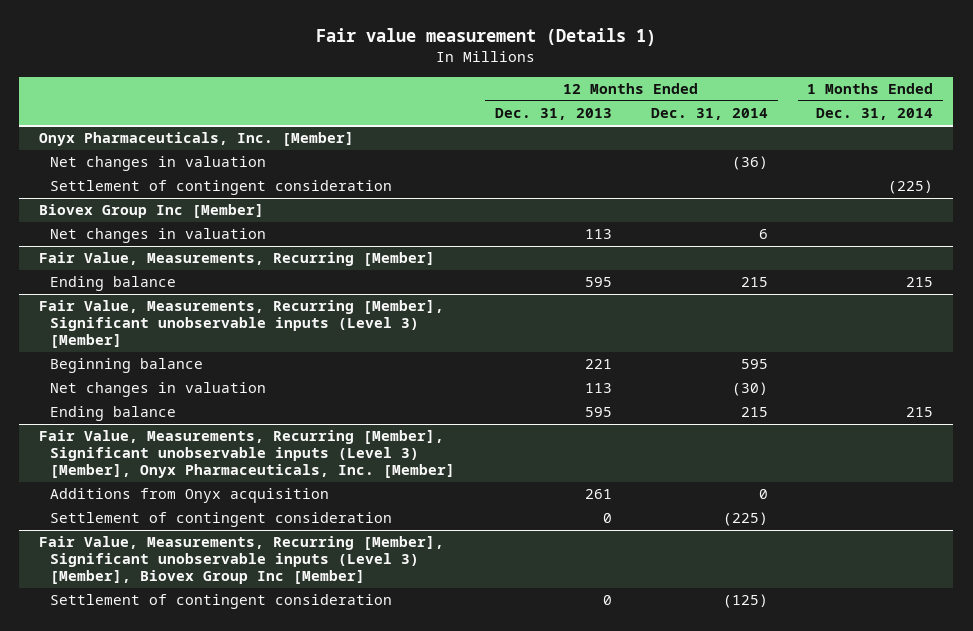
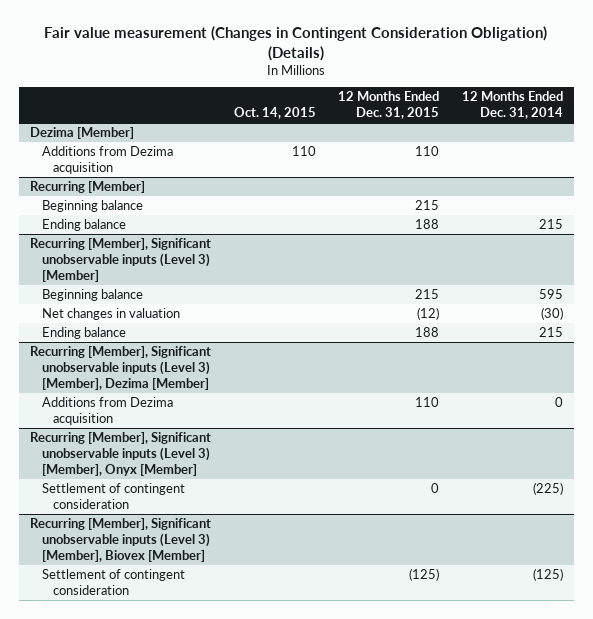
- Fair value measurement (Details 1)
+ Fair value measurement (Changes in Contingent Consideration Obligation) (Details)
- | 12 Months Ended Dec. 31, 2013 | 12 Months Ended Dec. 31, 2014 | 1 Months Ended Dec. 31, 2014
+ | Oct. 14, 2015 | 12 Months Ended Dec. 31, 2015 | 12 Months Ended Dec. 31, 2014
- Onyx Pharmaceuticals, Inc. [Member]
- Net changes in valuation | | (36) |
- Settlement of contingent consideration | | | (225)
- Biovex Group Inc [Member]
- Net changes in valuation | 113 | 6 |
- Fair Value, Measurements, Recurring [Member]
+ Dezima [Member]
+ Additions from Dezima acquisition | 110 | 110 |
+ Recurring [Member]
+ Beginning balance | | 215 |
- Fair Value, Measurements, Recurring [Member], Significant unobservable inputs (Level 3) [Member]
+ Recurring [Member], Significant unobservable inputs (Level 3) [Member]
- Fair Value, Measurements, Recurring [Member], Significant unobservable inputs (Level 3) [Member], Onyx Pharmaceuticals, Inc. [Member]
- Additions from Onyx acquisition | 261 | 0 |
+ Recurring [Member], Significant unobservable inputs (Level 3) [Member], Dezima [Member]
+ Additions from Dezima acquisition | | 110 | 0
+ Recurring [Member], Significant unobservable inputs (Level 3) [Member], Onyx [Member]
- Fair Value, Measurements, Recurring [Member], Significant unobservable inputs (Level 3) [Member], Biovex Group Inc [Member]
+ Recurring [Member], Significant unobservable inputs (Level 3) [Member], Biovex [Member]

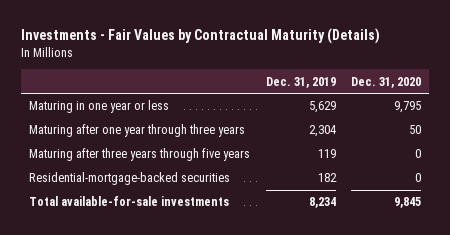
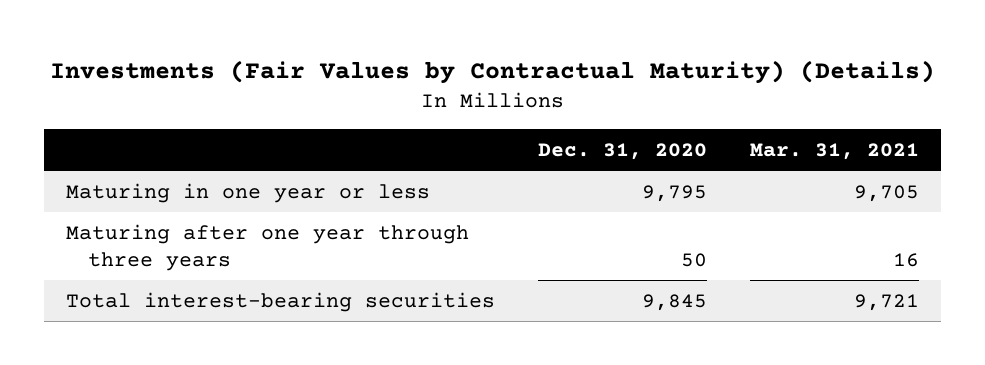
- Investments - Fair Values by Contractual Maturity (Details)
+ Investments (Fair Values by Contractual Maturity) (Details)
- | Dec. 31, 2019 | Dec. 31, 2020
+ | Dec. 31, 2020 | Mar. 31, 2021
- Maturing after three years through five years | 119 | 0
- Residential-mortgage-backed securities | 182 | 0
- Total available-for-sale investments | 8,234 | 9,845
+ Total interest-bearing securities | 9,845 | 9,721

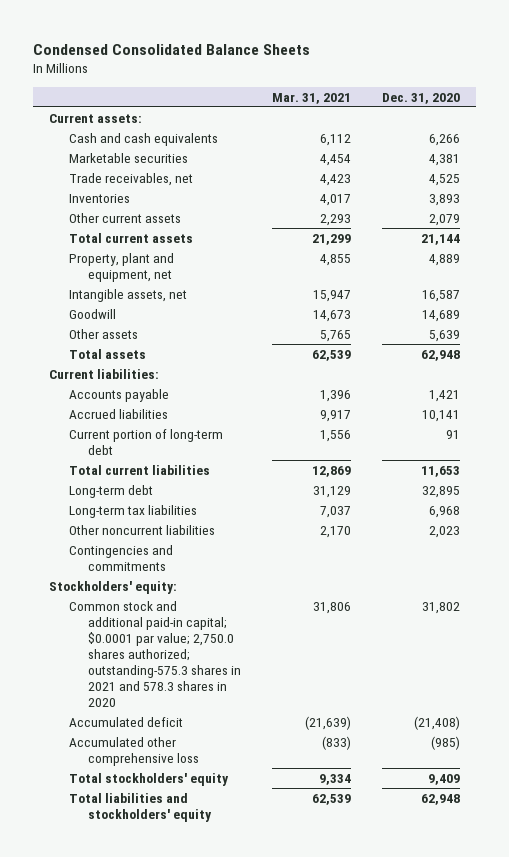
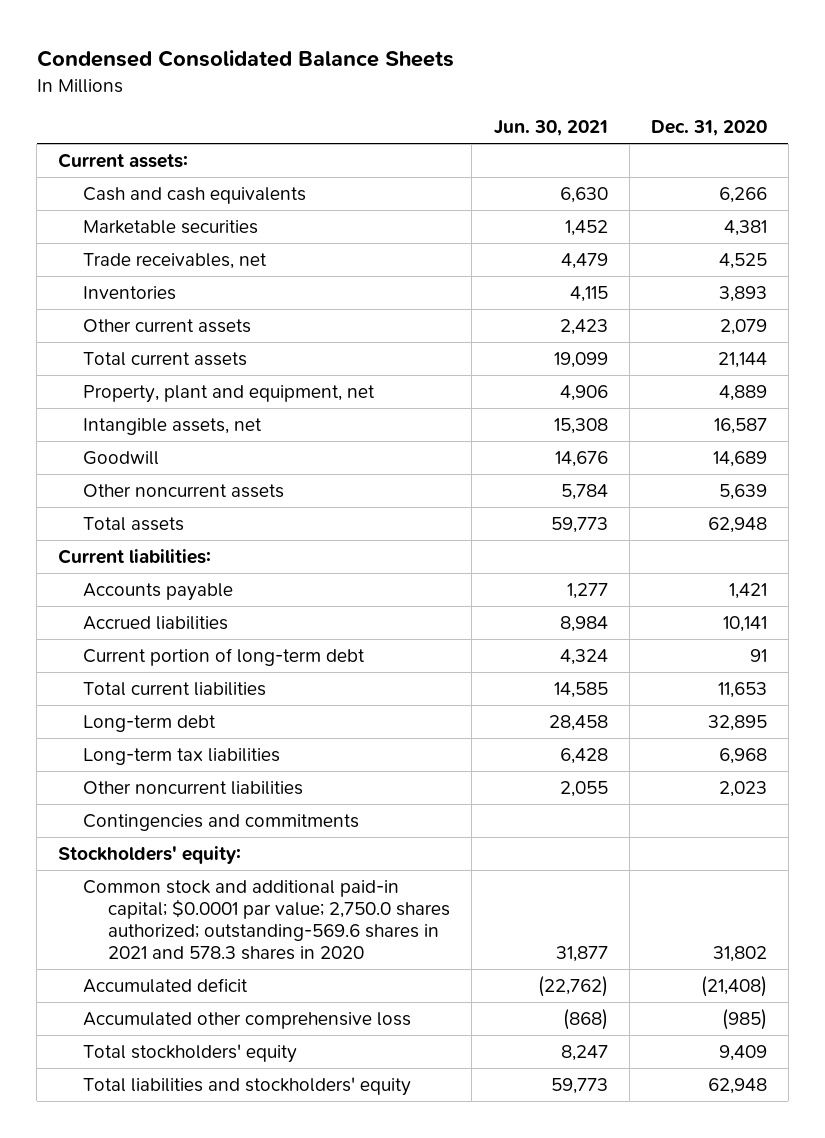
- | Mar. 31, 2021 | Dec. 31, 2020
+ | Jun. 30, 2021 | Dec. 31, 2020
- Other assets | 5,765 | 5,639
+ Other noncurrent assets | 5,784 | 5,639
- Common stock and additional paid-in capital; $0.0001 par value; 2,750.0 shares authorized; outstanding-575.3 shares in 2021 and 578.3 shares in 2020 | 31,806 | 31,802
+ Common stock and additional paid-in capital; $0.0001 par value; 2,750.0 shares authorized; outstanding-569.6 shares in 2021 and 578.3 shares in 2020 | 31,877 | 31,802

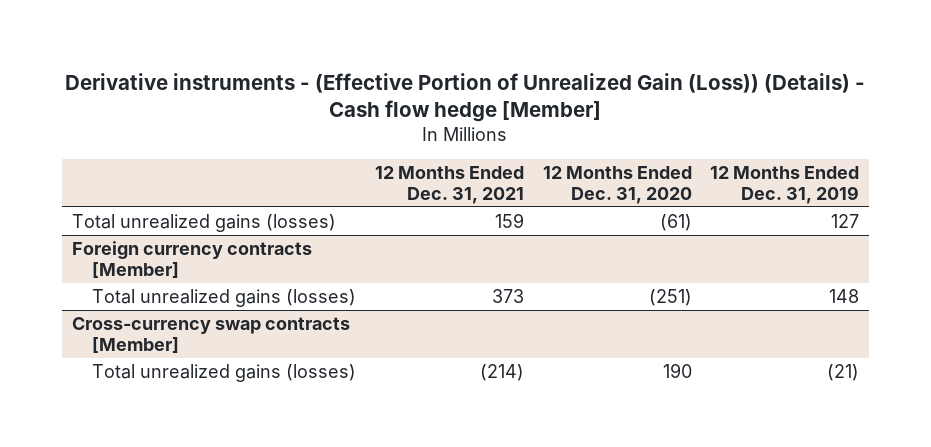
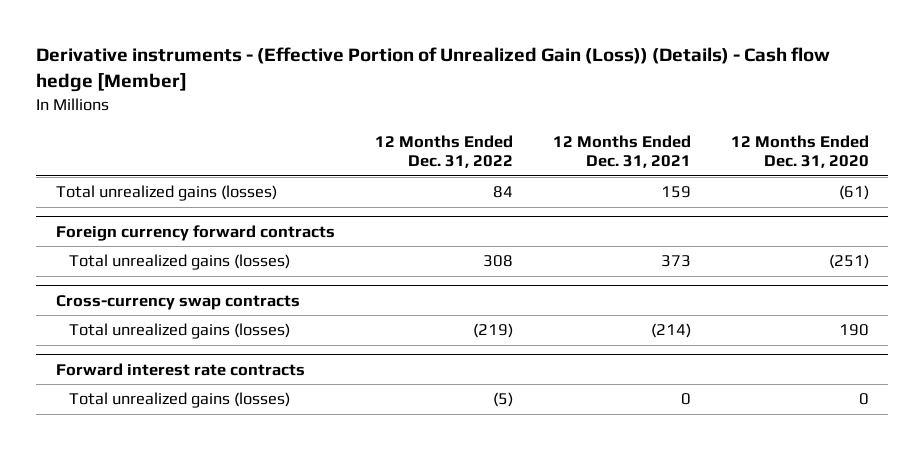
- | 12 Months Ended Dec. 31, 2021 | 12 Months Ended Dec. 31, 2020 | 12 Months Ended Dec. 31, 2019
+ | 12 Months Ended Dec. 31, 2022 | 12 Months Ended Dec. 31, 2021 | 12 Months Ended Dec. 31, 2020
- Foreign currency contracts [Member]
+ Foreign currency forward contracts
- Cross-currency swap contracts [Member]
+ Cross-currency swap contracts
+ Forward interest rate contracts
+ Total unrealized gains (losses) | (5) | 0 | 0

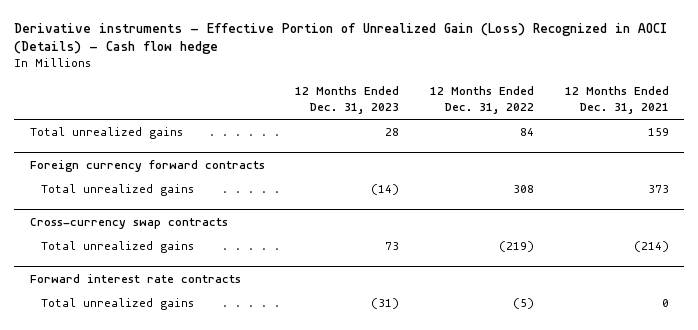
- Derivative instruments - (Effective Portion of Unrealized Gain (Loss)) (Details) - Cash flow hedge [Member]
+ Derivative instruments - Effective Portion of Unrealized Gain (Loss) Recognized in AOCI (Details) - Cash flow hedge
- | 12 Months Ended Dec. 31, 2022 | 12 Months Ended Dec. 31, 2021 | 12 Months Ended Dec. 31, 2020
+ | 12 Months Ended Dec. 31, 2023 | 12 Months Ended Dec. 31, 2022 | 12 Months Ended Dec. 31, 2021
- Total unrealized gains (losses) | 84 | 159 | (61)
+ Total unrealized gains | 28 | 84 | 159
@ Foreign currency forward contracts
- Total unrealized gains (losses) | 308 | 373 | (251)
+ Total unrealized gains | (14) | 308 | 373
@ Cross-currency swap contracts
- Total unrealized gains (losses) | (219) | (214) | 190
+ Total unrealized gains | 73 | (219) | (214)
@ Forward interest rate contracts
- Total unrealized gains (losses) | (5) | 0 | 0
+ Total unrealized gains | (31) | (5) | 0

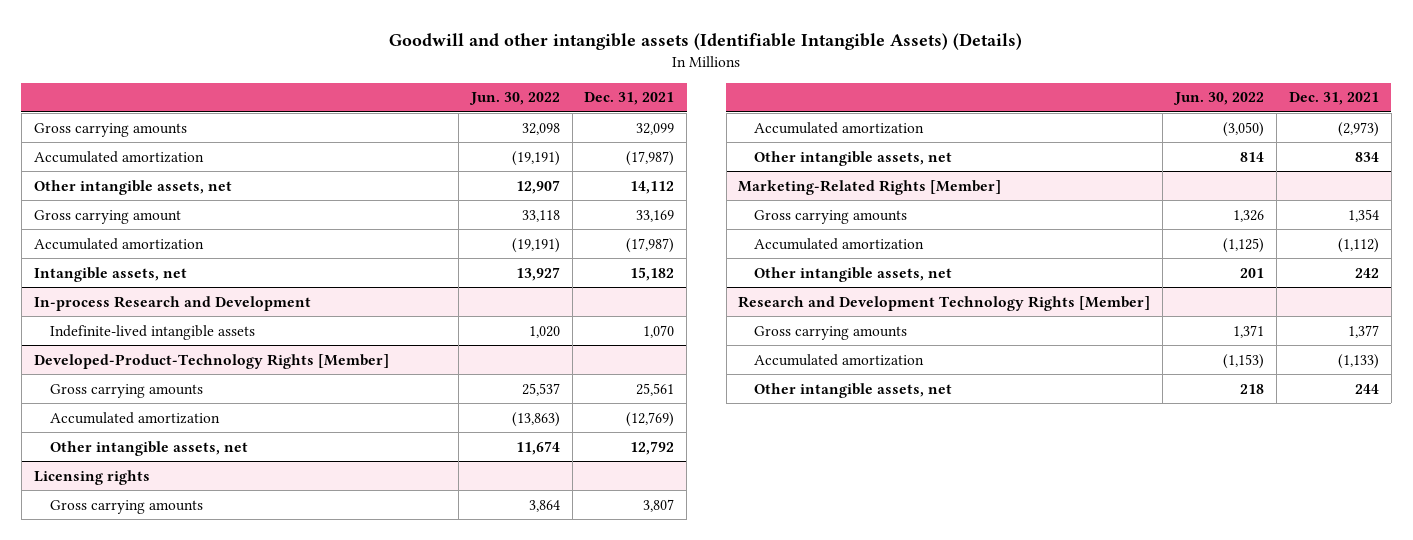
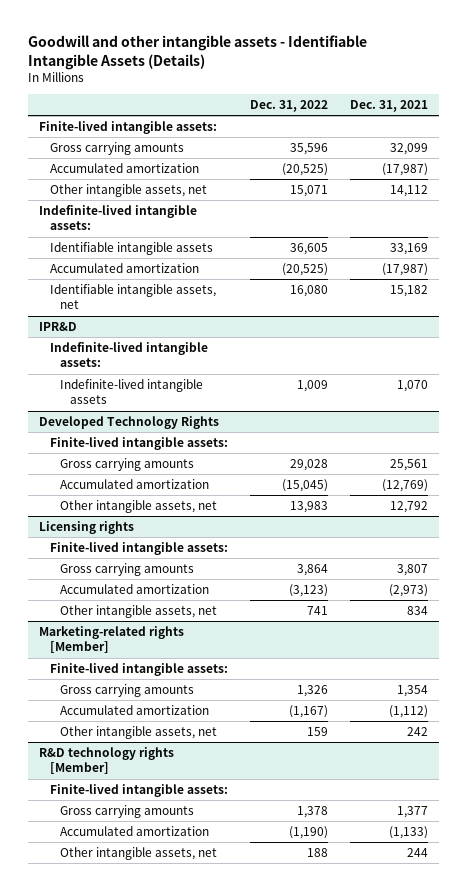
- Goodwill and other intangible assets (Identifiable Intangible Assets) (Details)
+ Goodwill and other intangible assets - Identifiable Intangible Assets (Details)
- | Jun. 30, 2022 | Dec. 31, 2021
+ | Dec. 31, 2022 | Dec. 31, 2021
+ Finite-lived intangible assets:
- Gross carrying amount | 33,118 | 33,169
+ Indefinite-lived intangible assets:
+ Identifiable intangible assets | 36,605 | 33,169
- Intangible assets, net | 13,927 | 15,182
- In-process Research and Development
+ Identifiable intangible assets, net | 16,080 | 15,182
+ IPR&D
+ Indefinite-lived intangible assets:
- Developed-Product-Technology Rights [Member]
+ Developed Technology Rights
+ Finite-lived intangible assets:
@ Licensing rights
+ Finite-lived intangible assets:
- Marketing-Related Rights [Member]
+ Marketing-related rights [Member]
+ Finite-lived intangible assets:
- Research and Development Technology Rights [Member]
+ R&D technology rights [Member]
+ Finite-lived intangible assets:

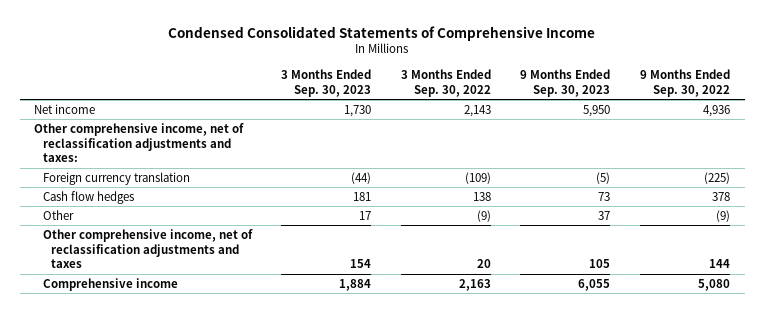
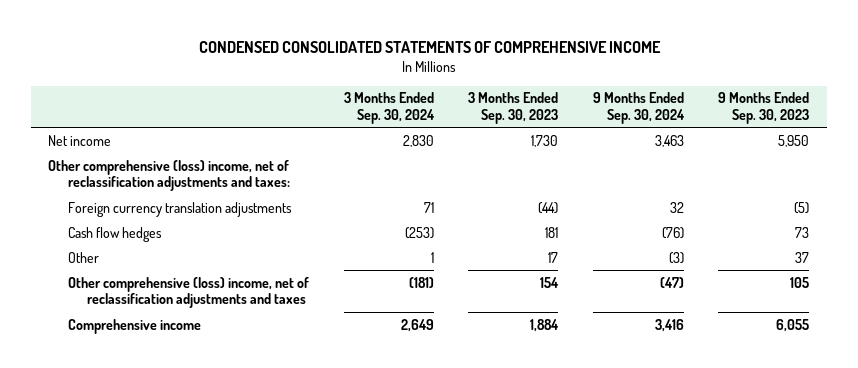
- Condensed Consolidated Statements of Comprehensive Income
+ CONDENSED CONSOLIDATED STATEMENTS OF COMPREHENSIVE INCOME
- | 3 Months Ended Sep. 30, 2023 | 3 Months Ended Sep. 30, 2022 | 9 Months Ended Sep. 30, 2023 | 9 Months Ended Sep. 30, 2022
+ | 3 Months Ended Sep. 30, 2024 | 3 Months Ended Sep. 30, 2023 | 9 Months Ended Sep. 30, 2024 | 9 Months Ended Sep. 30, 2023
- Other comprehensive income, net of reclassification adjustments and taxes:
- Foreign currency translation | (44) | (109) | (5) | (225)
+ Other comprehensive (loss) income, net of reclassification adjustments and taxes:
+ Foreign currency translation adjustments | 71 | (44) | 32 | (5)
- Other comprehensive income, net of reclassification adjustments and taxes | 154 | 20 | 105 | 144
+ Other comprehensive (loss) income, net of reclassification adjustments and taxes | (181) | 154 | (47) | 105

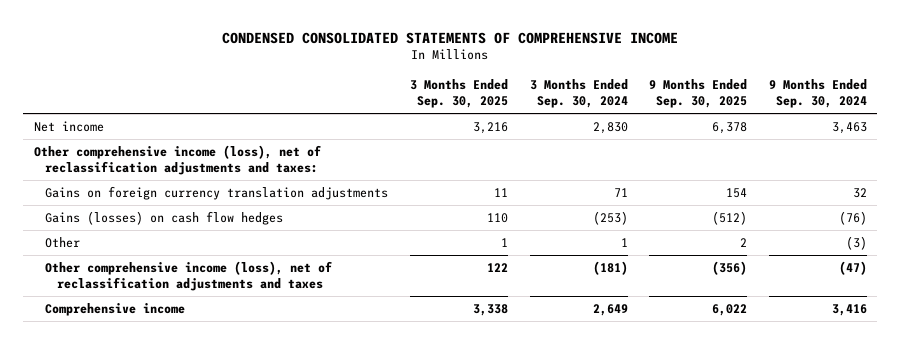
- | 3 Months Ended Sep. 30, 2024 | 3 Months Ended Sep. 30, 2023 | 9 Months Ended Sep. 30, 2024 | 9 Months Ended Sep. 30, 2023
+ | 3 Months Ended Sep. 30, 2025 | 3 Months Ended Sep. 30, 2024 | 9 Months Ended Sep. 30, 2025 | 9 Months Ended Sep. 30, 2024
- Other comprehensive (loss) income, net of reclassification adjustments and taxes:
- Foreign currency translation adjustments | 71 | (44) | 32 | (5)
- Cash flow hedges | (253) | 181 | (76) | 73
+ Other comprehensive income (loss), net of reclassification adjustments and taxes:
+ Gains on foreign currency translation adjustments | 11 | 71 | 154 | 32
+ Gains (losses) on cash flow hedges | 110 | (253) | (512) | (76)
- Other comprehensive (loss) income, net of reclassification adjustments and taxes | (181) | 154 | (47) | 105
+ Other comprehensive income (loss), net of reclassification adjustments and taxes | 122 | (181) | (356) | (47)

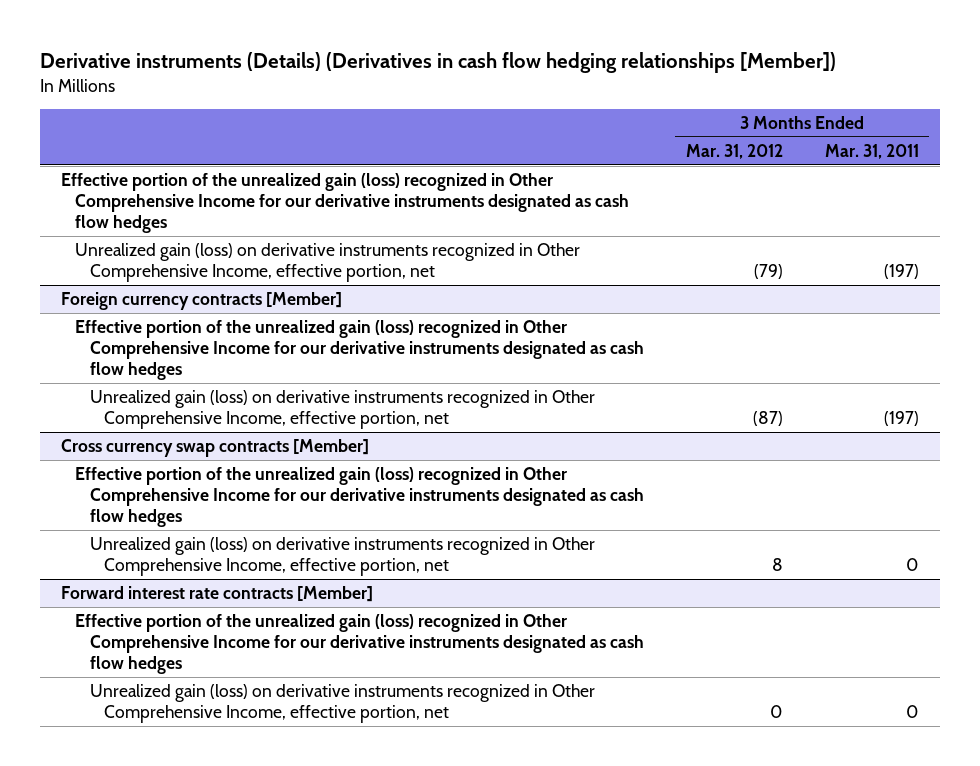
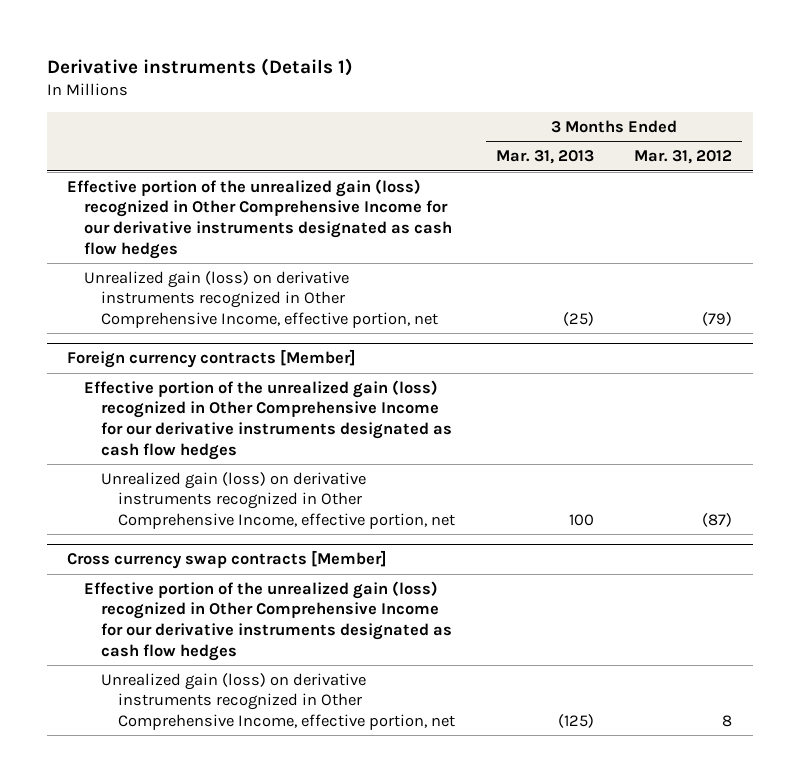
- Derivative instruments (Details) (Derivatives in cash flow hedging relationships [Member])
+ Derivative instruments (Details 1)
- | 3 Months Ended Mar. 31, 2012 | 3 Months Ended Mar. 31, 2011
+ | 3 Months Ended Mar. 31, 2013 | 3 Months Ended Mar. 31, 2012
- Forward interest rate contracts [Member]
- Effective portion of the unrealized gain (loss) recognized in Other Comprehensive Income for our derivative instruments designated as cash flow hedges
- Unrealized gain (loss) on derivative instruments recognized in Other Comprehensive Income, effective portion, net | 0 | 0

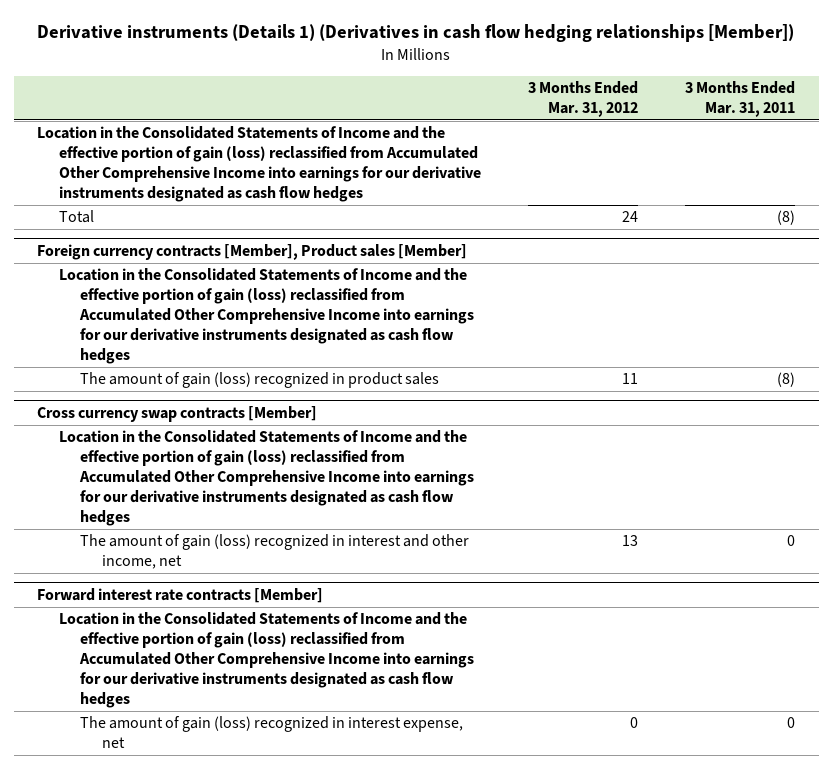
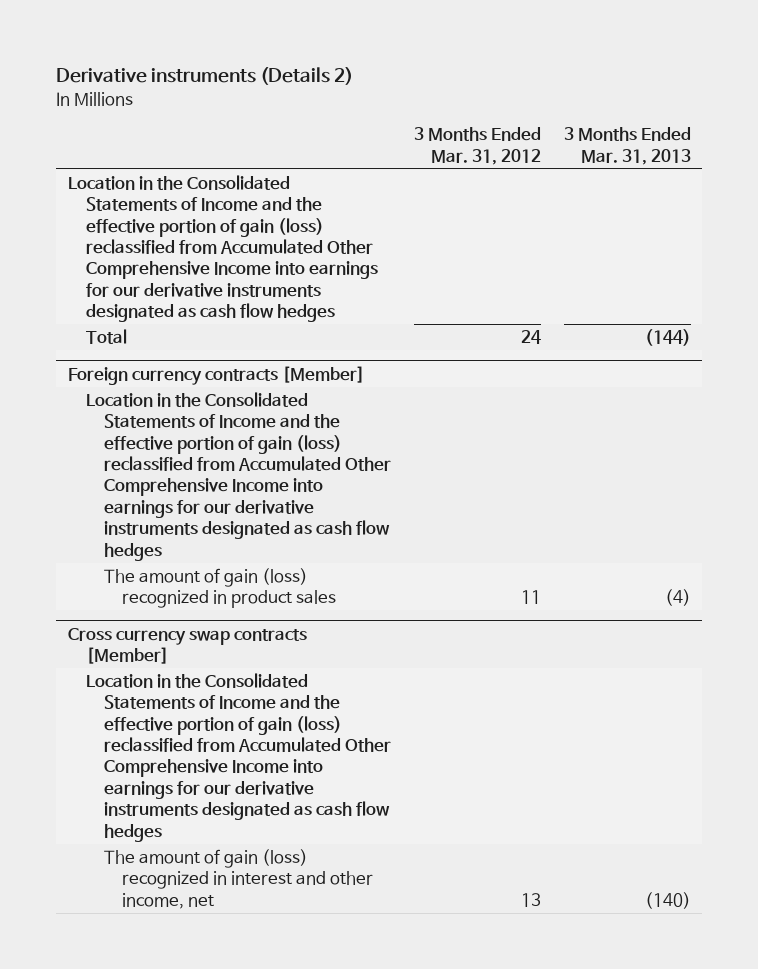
- Derivative instruments (Details 1) (Derivatives in cash flow hedging relationships [Member])
+ Derivative instruments (Details 2)
- | 3 Months Ended Mar. 31, 2012 | 3 Months Ended Mar. 31, 2011
+ | 3 Months Ended Mar. 31, 2012 | 3 Months Ended Mar. 31, 2013
- Foreign currency contracts [Member], Product sales [Member]
+ Foreign currency contracts [Member]
- Forward interest rate contracts [Member]
- Location in the Consolidated Statements of Income and the effective portion of gain (loss) reclassified from Accumulated Other Comprehensive Income into earnings for our derivative instruments designated as cash flow hedges
- The amount of gain (loss) recognized in interest expense, net | 0 | 0

